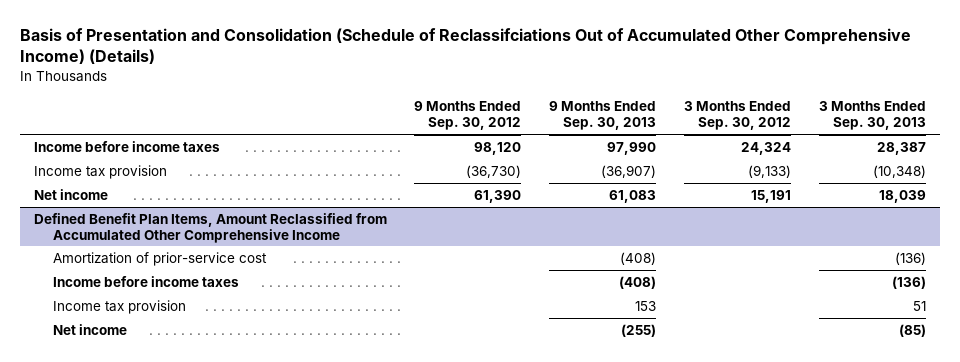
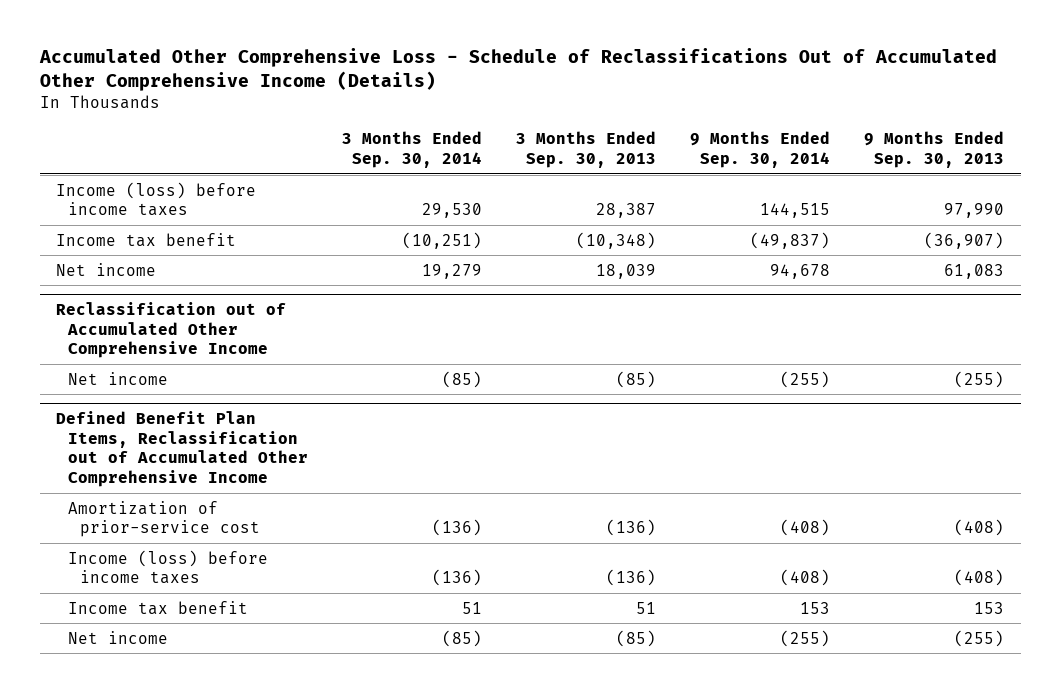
- Basis of Presentation and Consolidation (Schedule of Reclassifciations Out of Accumulated Other Comprehensive Income) (Details)
+ Accumulated Other Comprehensive Loss - Schedule of Reclassifications Out of Accumulated Other Comprehensive Income (Details)
- | 9 Months Ended Sep. 30, 2012 | 9 Months Ended Sep. 30, 2013 | 3 Months Ended Sep. 30, 2012 | 3 Months Ended Sep. 30, 2013
+ | 3 Months Ended Sep. 30, 2014 | 3 Months Ended Sep. 30, 2013 | 9 Months Ended Sep. 30, 2014 | 9 Months Ended Sep. 30, 2013
- Income before income taxes | 98,120 | 97,990 | 24,324 | 28,387
- Income tax provision | (36,730) | (36,907) | (9,133) | (10,348)
+ Income (loss) before income taxes | 29,530 | 28,387 | 144,515 | 97,990
+ Income tax benefit | (10,251) | (10,348) | (49,837) | (36,907)
- Defined Benefit Plan Items, Amount Reclassified from Accumulated Other Comprehensive Income
+ Reclassification out of Accumulated Other Comprehensive Income
+ Net income | (85) | (85) | (255) | (255)
+ Defined Benefit Plan Items, Reclassification out of Accumulated Other Comprehensive Income
- Income before income taxes | | (408) | | (136)
- Income tax provision | | 153 | | 51
+ Income (loss) before income taxes | (136) | (136) | (408) | (408)
+ Income tax benefit | 51 | 51 | 153 | 153

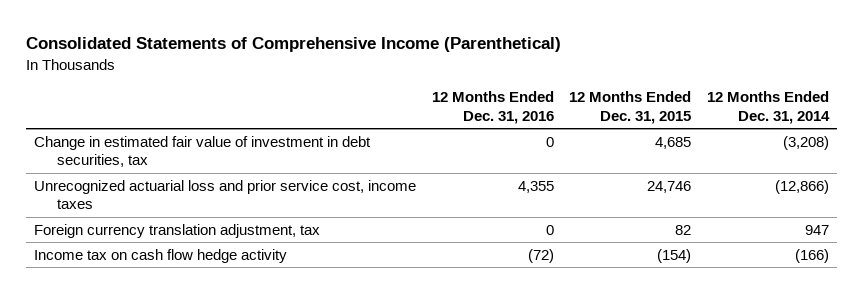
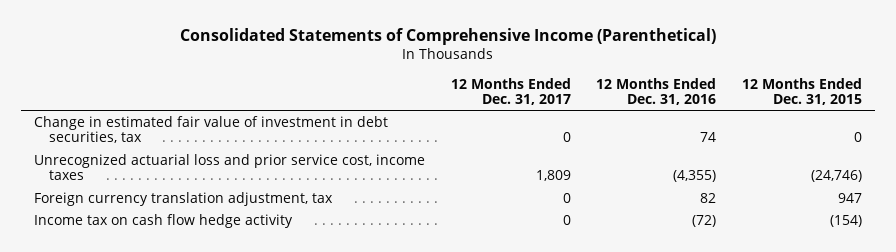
- | 12 Months Ended Dec. 31, 2016 | 12 Months Ended Dec. 31, 2015 | 12 Months Ended Dec. 31, 2014
+ | 12 Months Ended Dec. 31, 2017 | 12 Months Ended Dec. 31, 2016 | 12 Months Ended Dec. 31, 2015
- Change in estimated fair value of investment in debt securities, tax | 0 | 4,685 | (3,208)
- Unrecognized actuarial loss and prior service cost, income taxes | 4,355 | 24,746 | (12,866)
- Foreign currency translation adjustment, tax | 0 | 82 | 947
+ Change in estimated fair value of investment in debt securities, tax | 0 | 74 | 0
+ Unrecognized actuarial loss and prior service cost, income taxes | 1,809 | (4,355) | (24,746)
+ Foreign currency translation adjustment, tax | 0 | 82 | 947

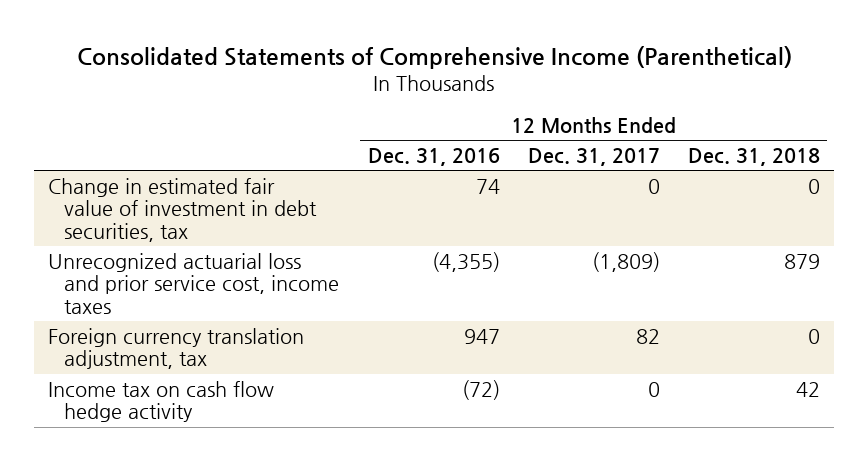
- | 12 Months Ended Dec. 31, 2017 | 12 Months Ended Dec. 31, 2016 | 12 Months Ended Dec. 31, 2015
+ | 12 Months Ended Dec. 31, 2016 | 12 Months Ended Dec. 31, 2017 | 12 Months Ended Dec. 31, 2018
- Unrecognized actuarial loss and prior service cost, income taxes | 1,809 | (4,355) | (24,746)
- Foreign currency translation adjustment, tax | 0 | 82 | 947
+ Unrecognized actuarial loss and prior service cost, income taxes | (4,355) | (1,809) | 879
+ Foreign currency translation adjustment, tax | 947 | 82 | 0

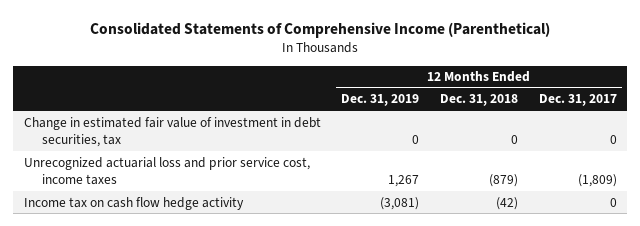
- | 12 Months Ended Dec. 31, 2016 | 12 Months Ended Dec. 31, 2017 | 12 Months Ended Dec. 31, 2018
+ | 12 Months Ended Dec. 31, 2019 | 12 Months Ended Dec. 31, 2018 | 12 Months Ended Dec. 31, 2017
- Unrecognized actuarial loss and prior service cost, income taxes | (4,355) | (1,809) | 879
- Foreign currency translation adjustment, tax | 947 | 82 | 0
- Income tax on cash flow hedge activity | (72) | 0 | 42
+ Unrecognized actuarial loss and prior service cost, income taxes | 1,267 | (879) | (1,809)
+ Income tax on cash flow hedge activity | (3,081) | (42) | 0

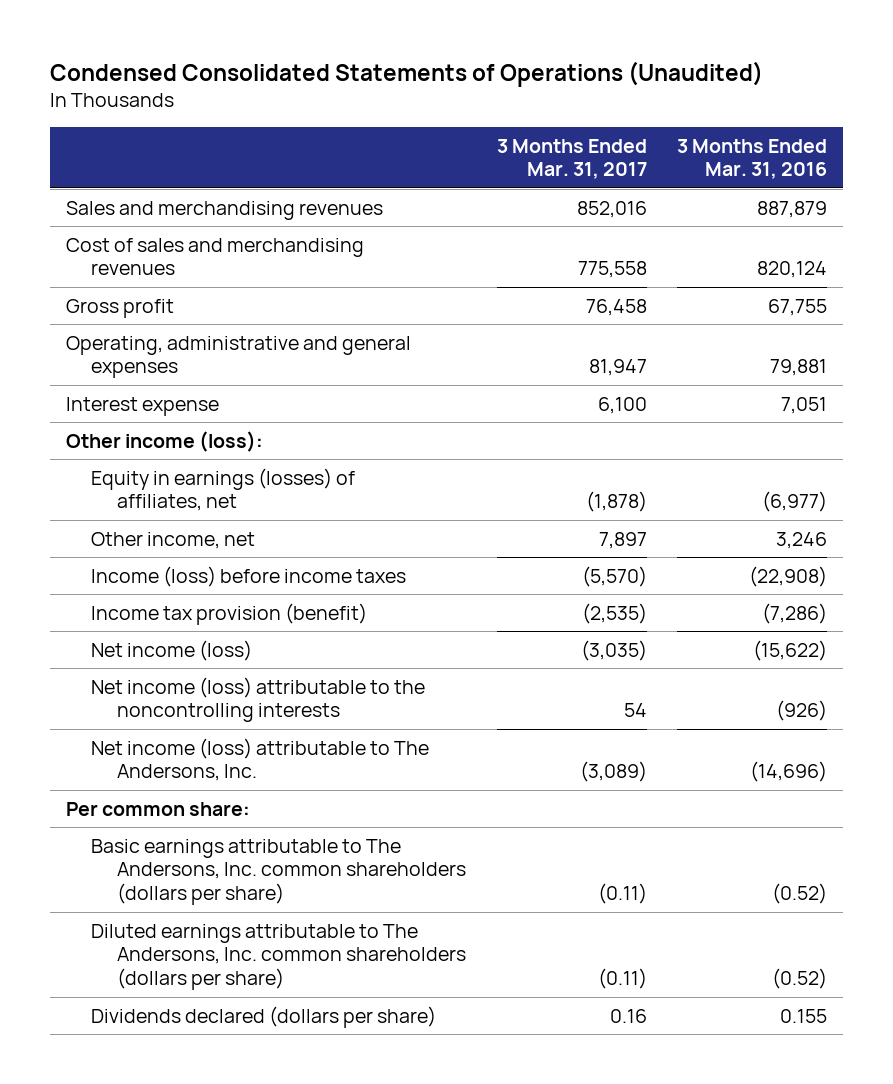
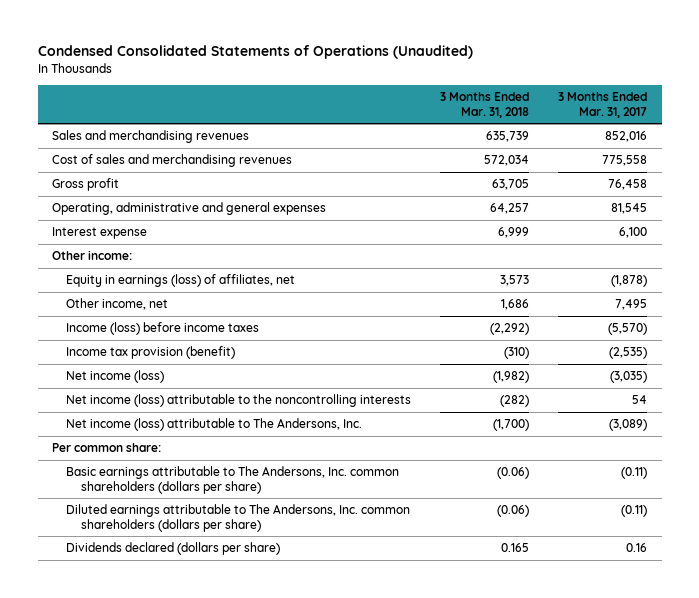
- | 3 Months Ended Mar. 31, 2017 | 3 Months Ended Mar. 31, 2016
+ | 3 Months Ended Mar. 31, 2018 | 3 Months Ended Mar. 31, 2017
- Operating, administrative and general expenses | 81,947 | 79,881
+ Operating, administrative and general expenses | 64,257 | 81,545
- Other income (loss):
- Equity in earnings (losses) of affiliates, net | (1,878) | (6,977)
- Other income, net | 7,897 | 3,246
+ Other income:
+ Equity in earnings (loss) of affiliates, net | 3,573 | (1,878)
+ Other income, net | 1,686 | 7,495

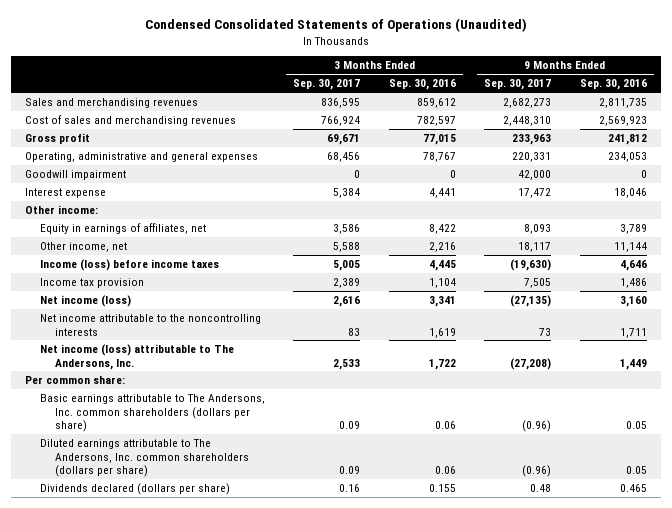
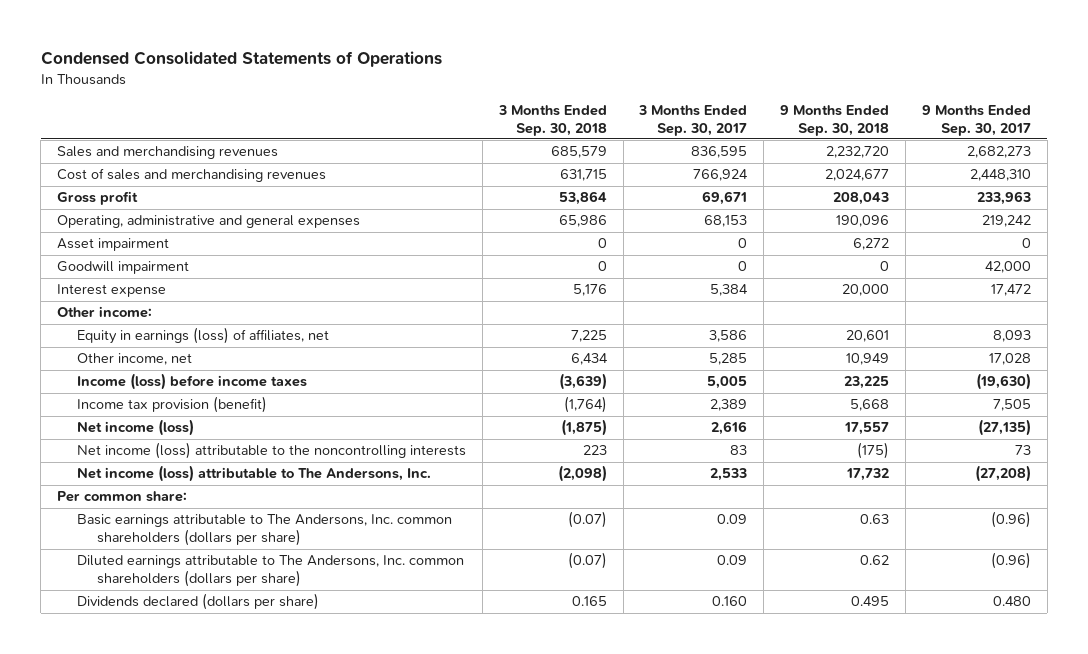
- Condensed Consolidated Statements of Operations (Unaudited)
+ Condensed Consolidated Statements of Operations
- | 3 Months Ended Sep. 30, 2017 | 3 Months Ended Sep. 30, 2016 | 9 Months Ended Sep. 30, 2017 | 9 Months Ended Sep. 30, 2016
+ | 3 Months Ended Sep. 30, 2018 | 3 Months Ended Sep. 30, 2017 | 9 Months Ended Sep. 30, 2018 | 9 Months Ended Sep. 30, 2017
- Operating, administrative and general expenses | 68,456 | 78,767 | 220,331 | 234,053
+ Operating, administrative and general expenses | 65,986 | 68,153 | 190,096 | 219,242
+ Asset impairment | 0 | 0 | 6,272 | 0
- Equity in earnings of affiliates, net | 3,586 | 8,422 | 8,093 | 3,789
- Other income, net | 5,588 | 2,216 | 18,117 | 11,144
+ Equity in earnings (loss) of affiliates, net | 7,225 | 3,586 | 20,601 | 8,093
+ Other income, net | 6,434 | 5,285 | 10,949 | 17,028
- Income tax provision | 2,389 | 1,104 | 7,505 | 1,486
+ Income tax provision (benefit) | (1,764) | 2,389 | 5,668 | 7,505
- Net income attributable to the noncontrolling interests | 83 | 1,619 | 73 | 1,711
+ Net income (loss) attributable to the noncontrolling interests | 223 | 83 | (175) | 73
- Dividends declared (dollars per share) | 0.16 | 0.155 | 0.48 | 0.465
+ Dividends declared (dollars per share) | 0.165 | 0.160 | 0.495 | 0.480

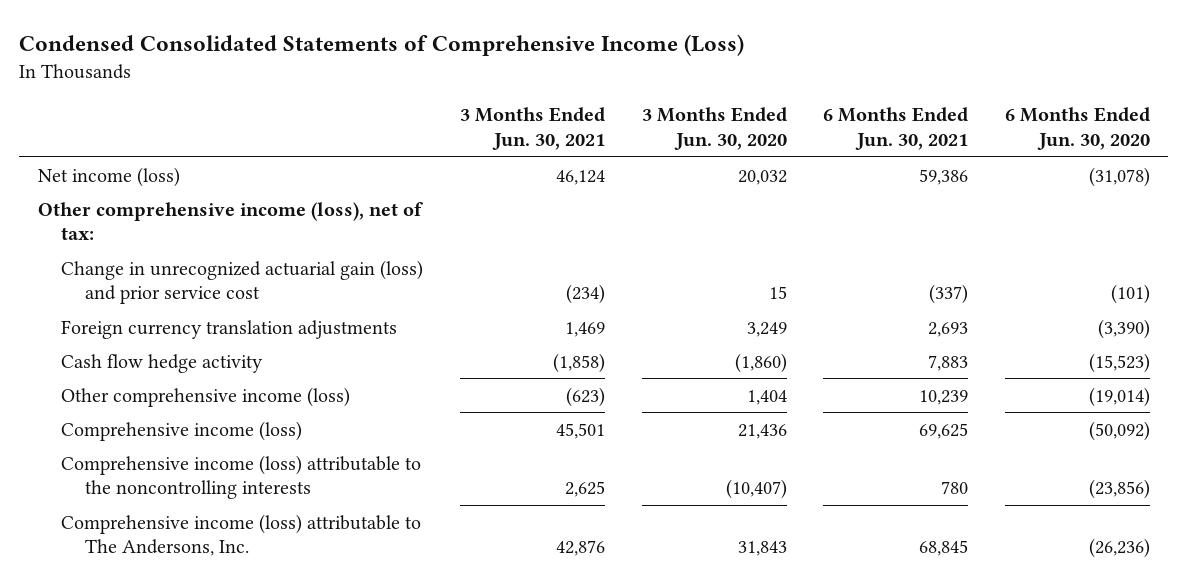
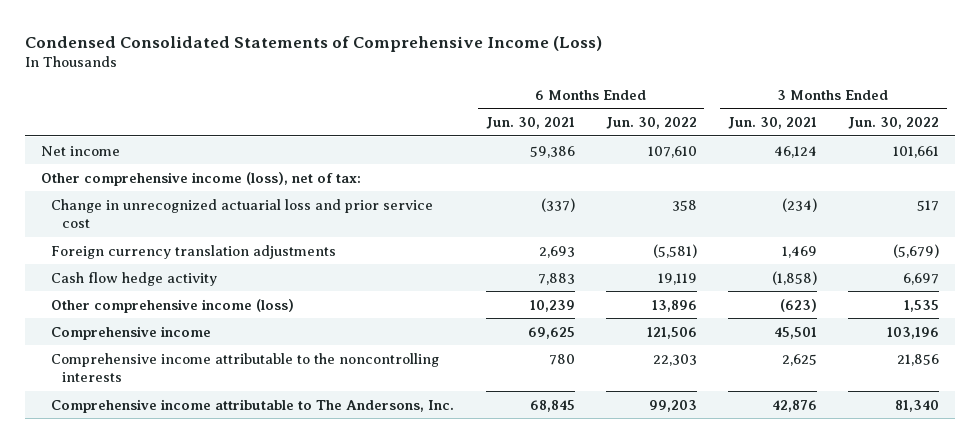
- | 3 Months Ended Jun. 30, 2021 | 3 Months Ended Jun. 30, 2020 | 6 Months Ended Jun. 30, 2021 | 6 Months Ended Jun. 30, 2020
+ | 6 Months Ended Jun. 30, 2021 | 6 Months Ended Jun. 30, 2022 | 3 Months Ended Jun. 30, 2021 | 3 Months Ended Jun. 30, 2022
- Net income (loss) | 46,124 | 20,032 | 59,386 | (31,078)
+ Net income | 59,386 | 107,610 | 46,124 | 101,661
- Change in unrecognized actuarial gain (loss) and prior service cost | (234) | 15 | (337) | (101)
+ Change in unrecognized actuarial loss and prior service cost | (337) | 358 | (234) | 517
- Comprehensive income (loss) | 45,501 | 21,436 | 69,625 | (50,092)
- Comprehensive income (loss) attributable to the noncontrolling interests | 2,625 | (10,407) | 780 | (23,856)
- Comprehensive income (loss) attributable to The Andersons, Inc. | 42,876 | 31,843 | 68,845 | (26,236)
+ Comprehensive income | 69,625 | 121,506 | 45,501 | 103,196
+ Comprehensive income attributable to the noncontrolling interests | 780 | 22,303 | 2,625 | 21,856
+ Comprehensive income attributable to The Andersons, Inc. | 68,845 | 99,203 | 42,876 | 81,340

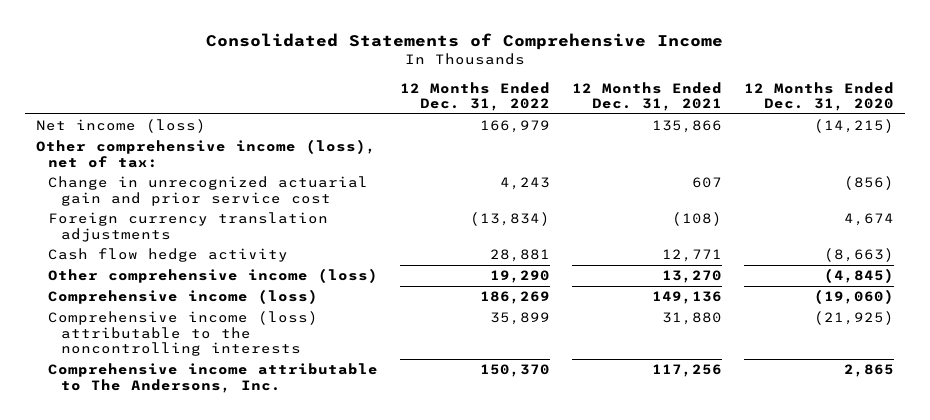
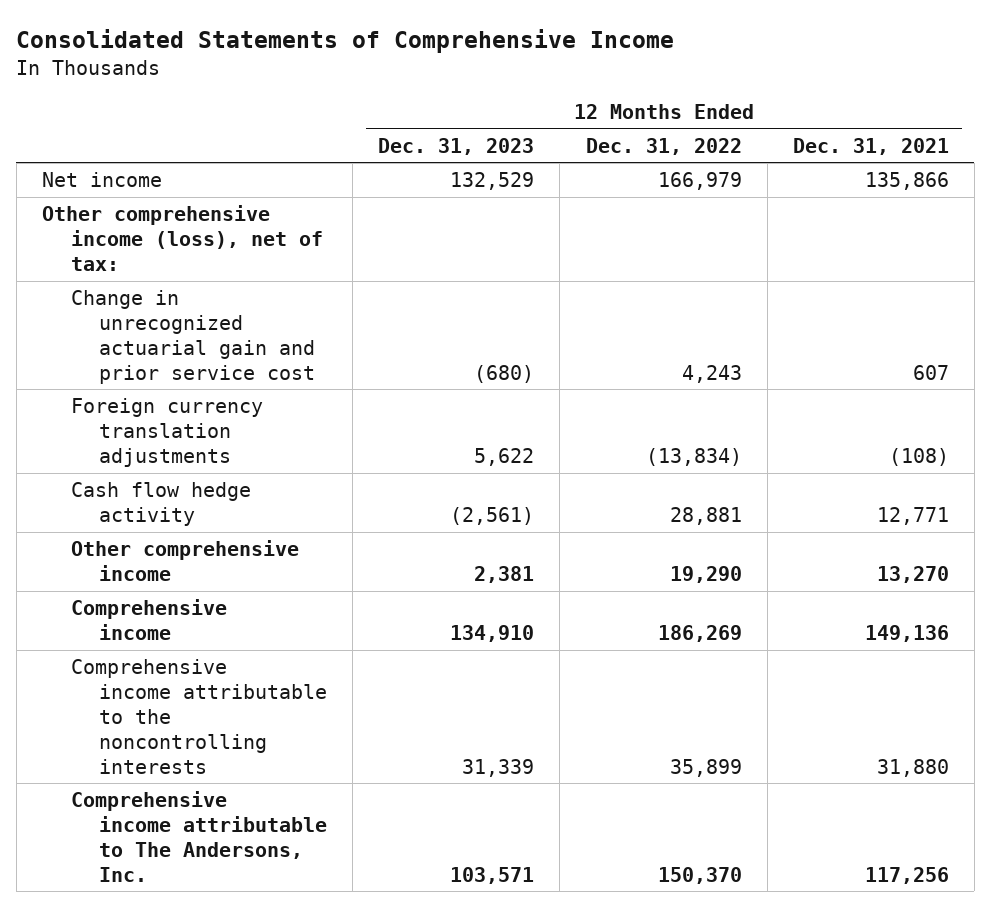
- | 12 Months Ended Dec. 31, 2022 | 12 Months Ended Dec. 31, 2021 | 12 Months Ended Dec. 31, 2020
+ | 12 Months Ended Dec. 31, 2023 | 12 Months Ended Dec. 31, 2022 | 12 Months Ended Dec. 31, 2021
- Net income (loss) | 166,979 | 135,866 | (14,215)
+ Net income | 132,529 | 166,979 | 135,866
- Other comprehensive income (loss) | 19,290 | 13,270 | (4,845)
- Comprehensive income (loss) | 186,269 | 149,136 | (19,060)
- Comprehensive income (loss) attributable to the noncontrolling interests | 35,899 | 31,880 | (21,925)
+ Other comprehensive income | 2,381 | 19,290 | 13,270
+ Comprehensive income | 134,910 | 186,269 | 149,136
+ Comprehensive income attributable to the noncontrolling interests | 31,339 | 35,899 | 31,880

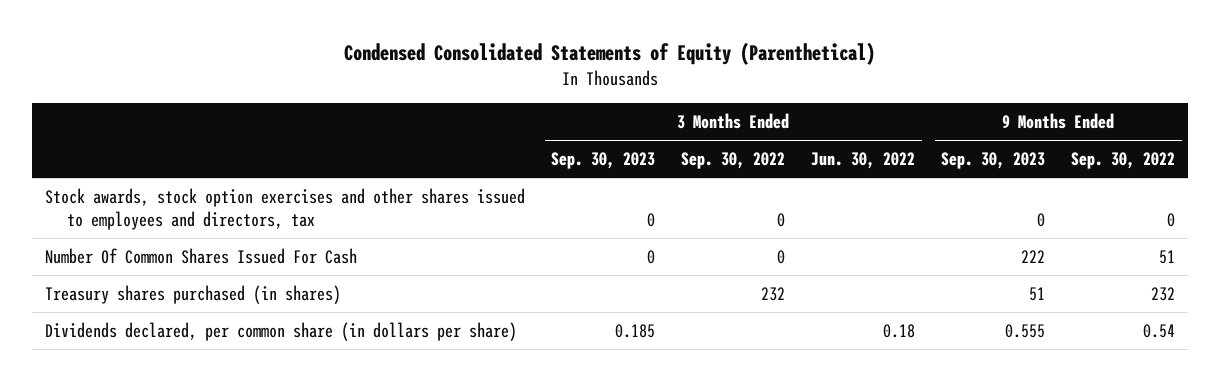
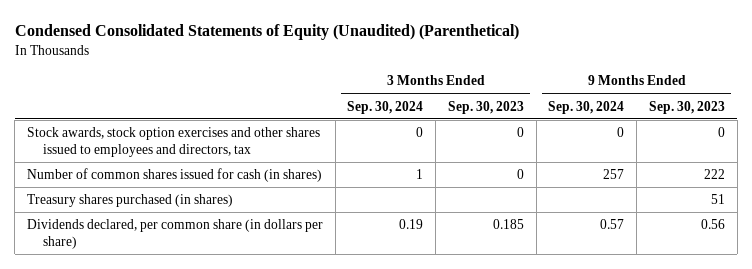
- Condensed Consolidated Statements of Equity (Parenthetical)
+ Condensed Consolidated Statements of Equity (Unaudited) (Parenthetical)
- | 3 Months Ended Sep. 30, 2023 | 3 Months Ended Sep. 30, 2022 | 3 Months Ended Jun. 30, 2022 | 9 Months Ended Sep. 30, 2023 | 9 Months Ended Sep. 30, 2022
+ | 3 Months Ended Sep. 30, 2024 | 3 Months Ended Sep. 30, 2023 | 9 Months Ended Sep. 30, 2024 | 9 Months Ended Sep. 30, 2023
- Number Of Common Shares Issued For Cash | 0 | 0 | | 222 | 51
+ Number of common shares issued for cash (in shares) | 1 | 0 | 257 | 222
- Dividends declared, per common share (in dollars per share) | 0.185 | | 0.18 | 0.555 | 0.54
+ Dividends declared, per common share (in dollars per share) | 0.19 | 0.185 | 0.57 | 0.56

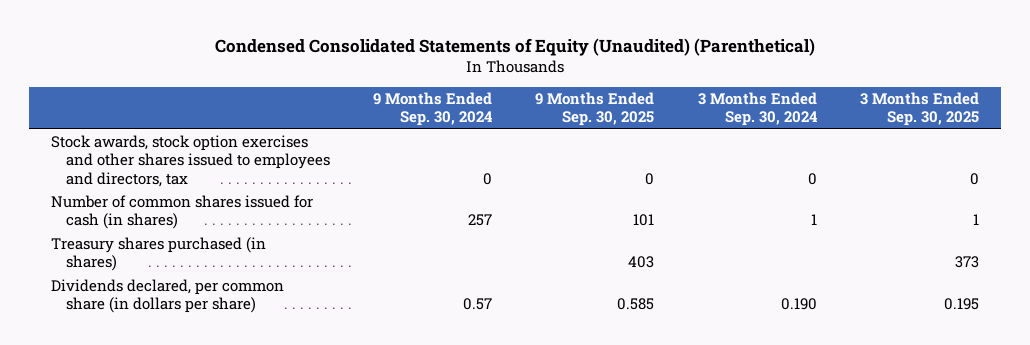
- | 3 Months Ended Sep. 30, 2024 | 3 Months Ended Sep. 30, 2023 | 9 Months Ended Sep. 30, 2024 | 9 Months Ended Sep. 30, 2023
+ | 9 Months Ended Sep. 30, 2024 | 9 Months Ended Sep. 30, 2025 | 3 Months Ended Sep. 30, 2024 | 3 Months Ended Sep. 30, 2025
- Dividends declared, per common share (in dollars per share) | 0.19 | 0.185 | 0.57 | 0.56
+ Dividends declared, per common share (in dollars per share) | 0.57 | 0.585 | 0.190 | 0.195

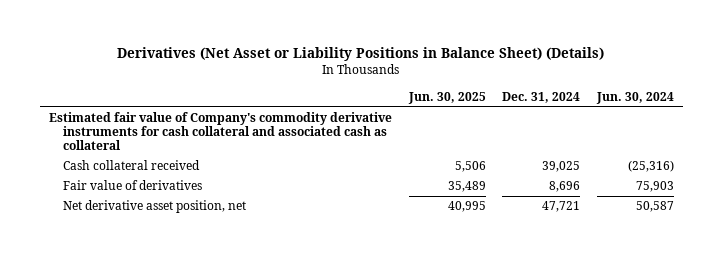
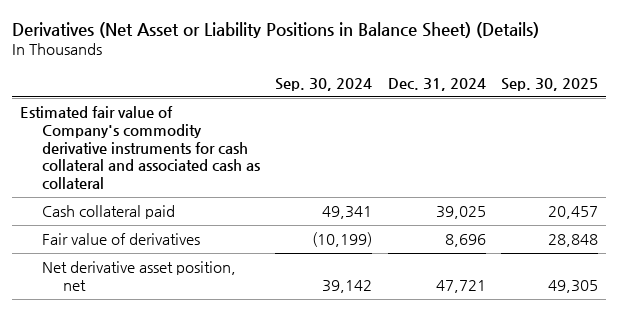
- | Jun. 30, 2025 | Dec. 31, 2024 | Jun. 30, 2024
+ | Sep. 30, 2024 | Dec. 31, 2024 | Sep. 30, 2025
- Cash collateral received | 5,506 | 39,025 | (25,316)
+ Cash collateral paid | 49,341 | 39,025 | 20,457

